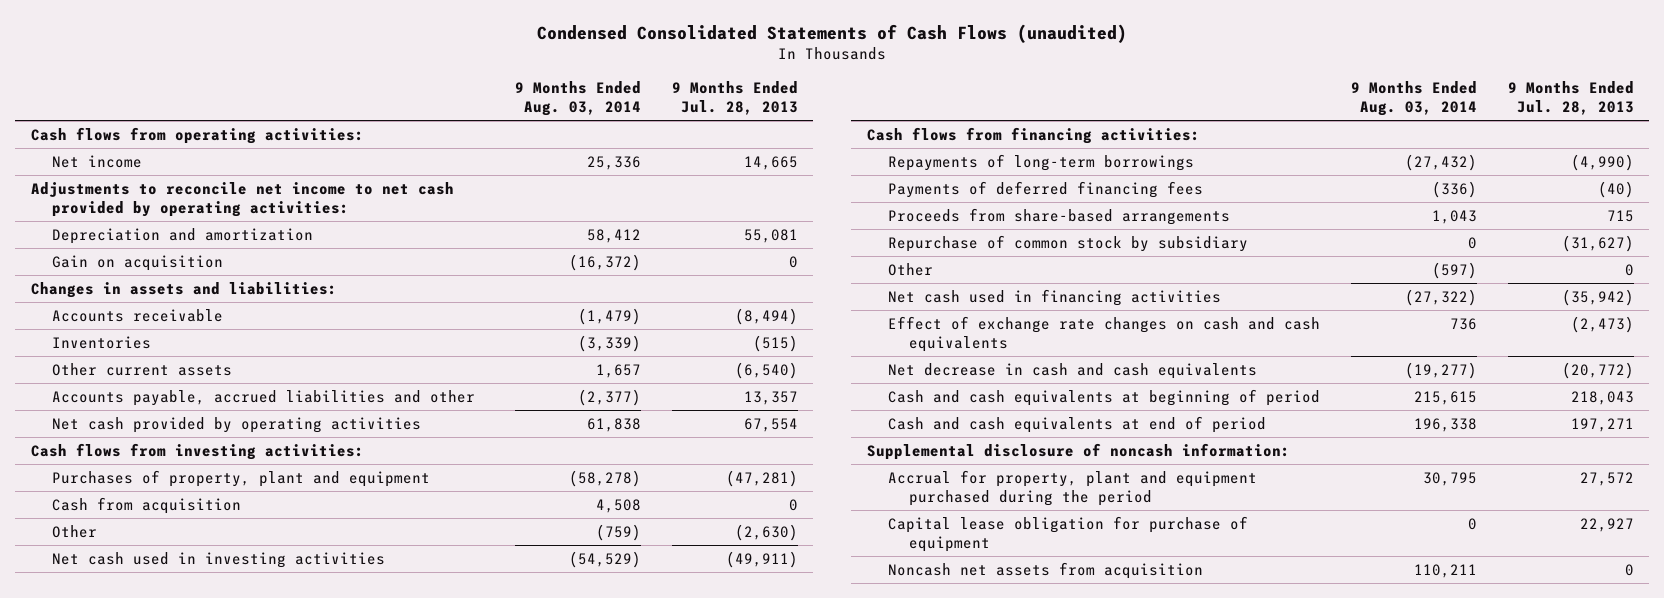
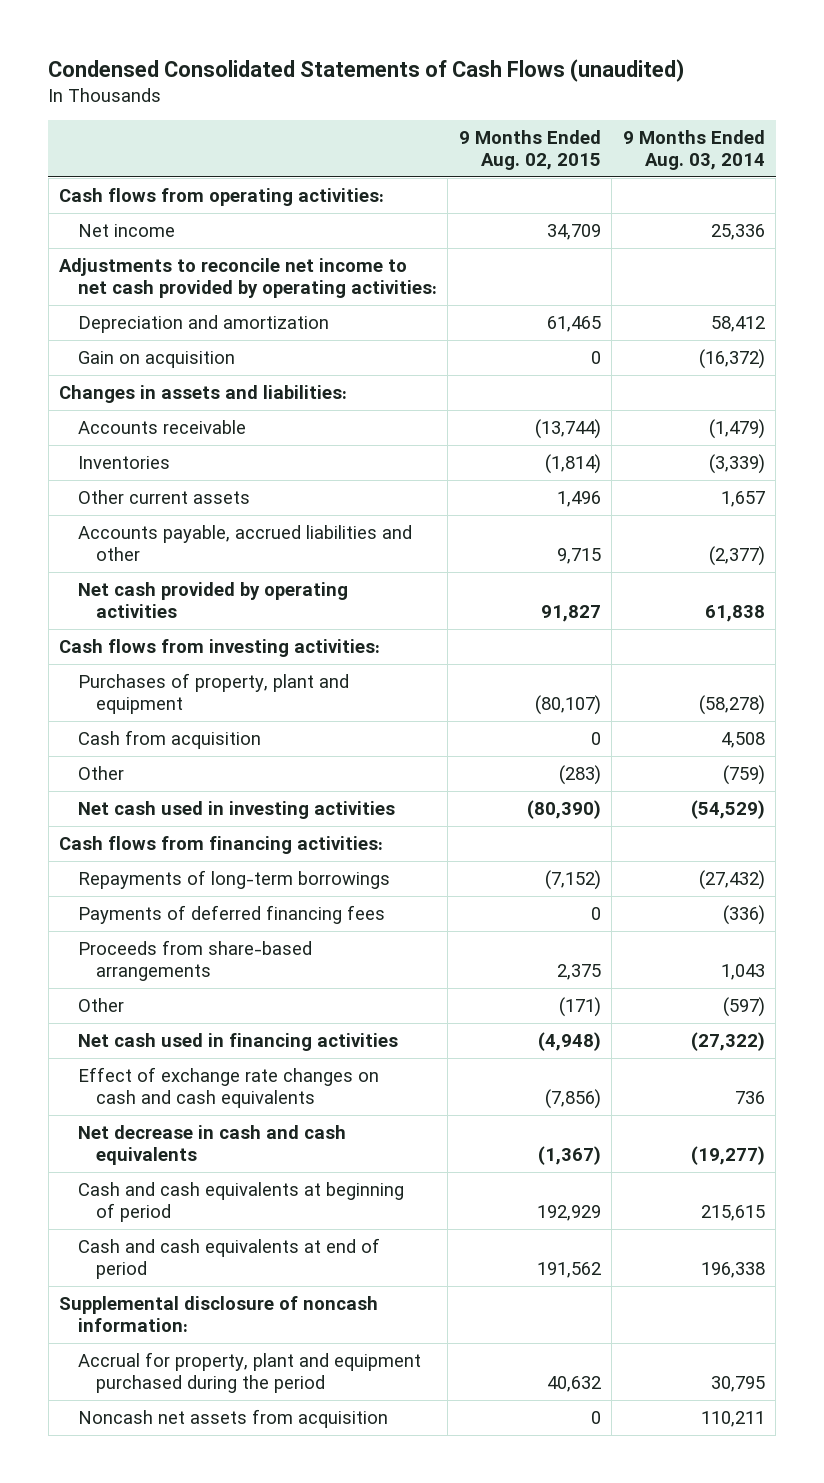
- | 9 Months Ended Aug. 03, 2014 | 9 Months Ended Jul. 28, 2013
+ | 9 Months Ended Aug. 02, 2015 | 9 Months Ended Aug. 03, 2014
- Repurchase of common stock by subsidiary | 0 | (31,627)
- Capital lease obligation for purchase of equipment | 0 | 22,927

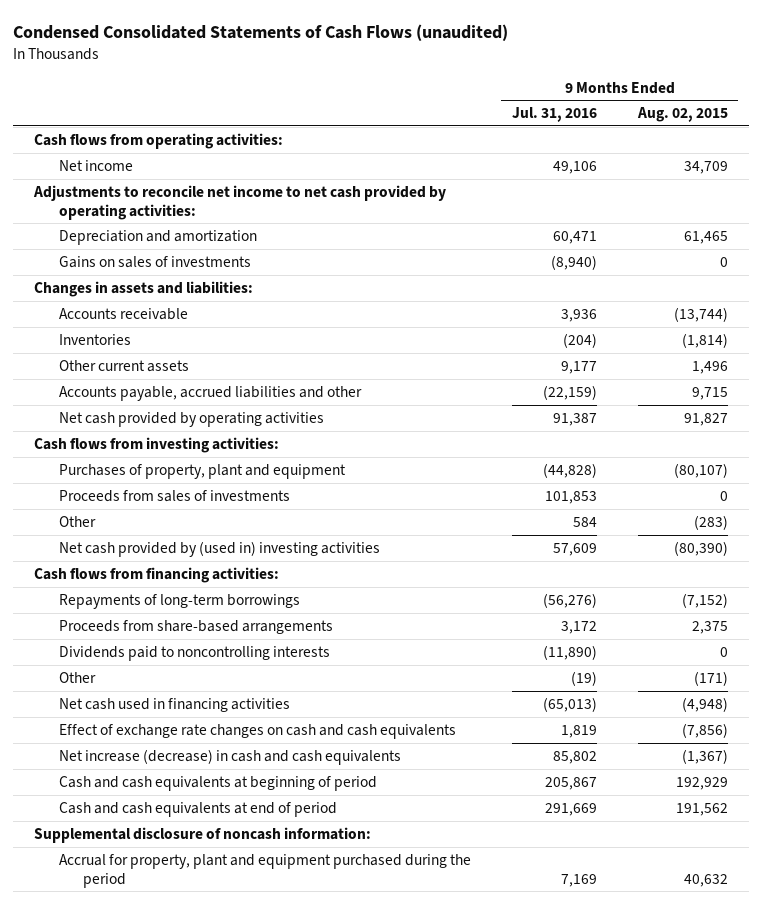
- | 9 Months Ended Aug. 02, 2015 | 9 Months Ended Aug. 03, 2014
+ | 9 Months Ended Jul. 31, 2016 | 9 Months Ended Aug. 02, 2015
- Gain on acquisition | 0 | (16,372)
+ Gains on sales of investments | (8,940) | 0
- Cash from acquisition | 0 | 4,508
+ Proceeds from sales of investments | 101,853 | 0
- Net cash used in investing activities | (80,390) | (54,529)
+ Net cash provided by (used in) investing activities | 57,609 | (80,390)
- Payments of deferred financing fees | 0 | (336)
+ Dividends paid to noncontrolling interests | (11,890) | 0
- Net decrease in cash and cash equivalents | (1,367) | (19,277)
+ Net increase (decrease) in cash and cash equivalents | 85,802 | (1,367)
- Noncash net assets from acquisition | 0 | 110,211

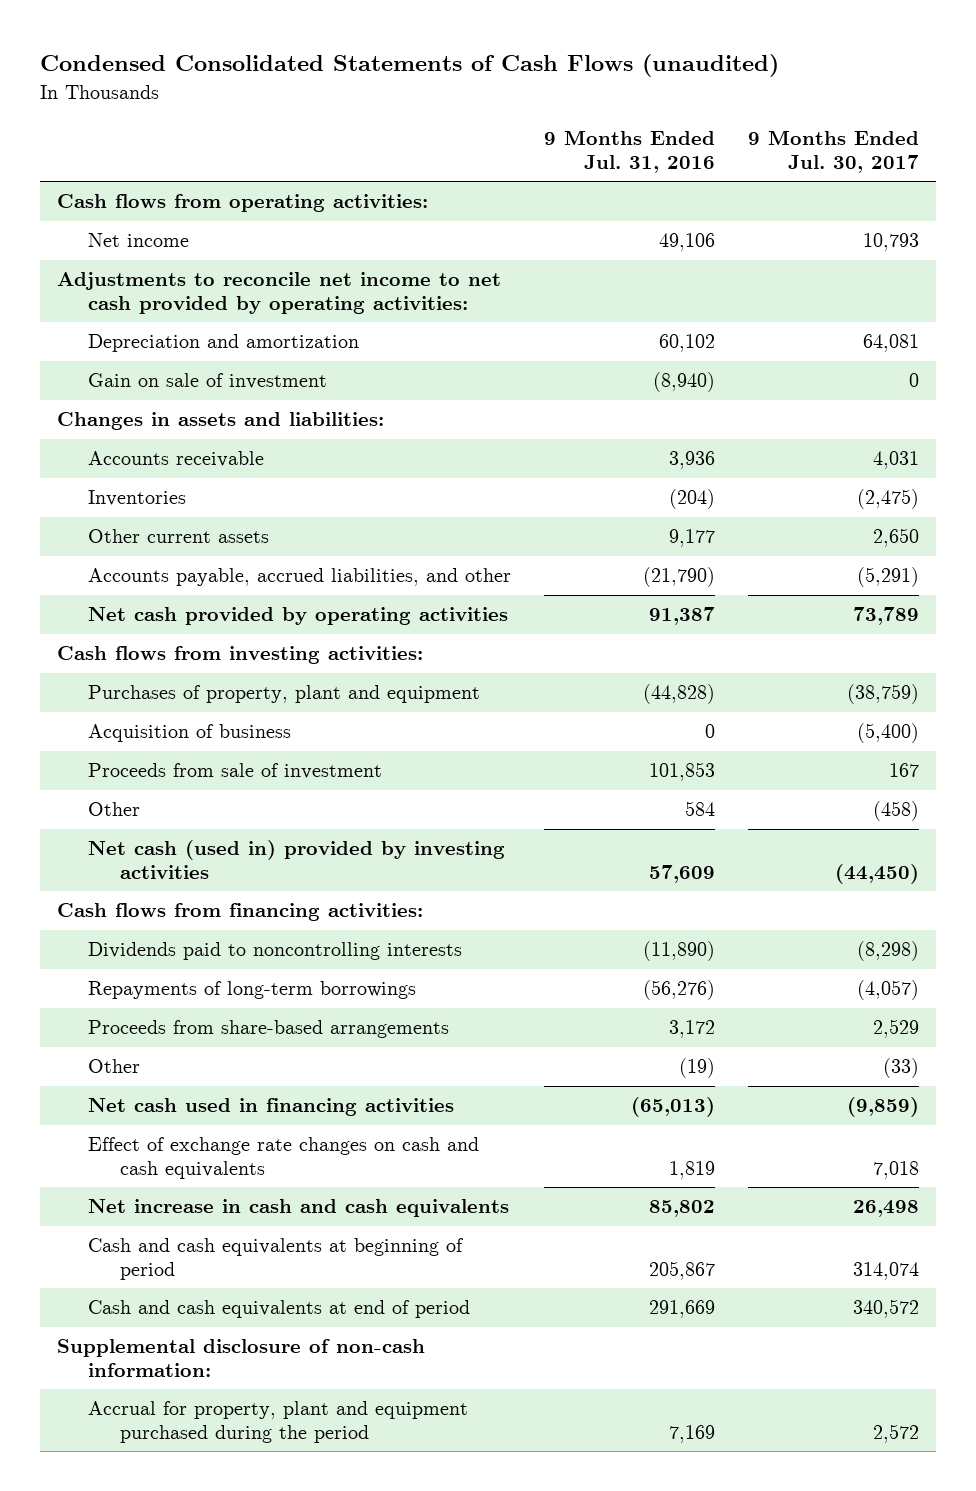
- | 9 Months Ended Jul. 31, 2016 | 9 Months Ended Aug. 02, 2015
+ | 9 Months Ended Jul. 31, 2016 | 9 Months Ended Jul. 30, 2017
- Depreciation and amortization | 60,471 | 61,465
- Gains on sales of investments | (8,940) | 0
+ Depreciation and amortization | 60,102 | 64,081
+ Gain on sale of investment | (8,940) | 0
- Accounts payable, accrued liabilities and other | (22,159) | 9,715
+ Accounts payable, accrued liabilities, and other | (21,790) | (5,291)
- Proceeds from sales of investments | 101,853 | 0
+ Acquisition of business | 0 | (5,400)
+ Proceeds from sale of investment | 101,853 | 167
- Net cash provided by (used in) investing activities | 57,609 | (80,390)
+ Net cash (used in) provided by investing activities | 57,609 | (44,450)
moved up: Dividends paid to noncontrolling interests | (11,890) | (8,298)
- Net increase (decrease) in cash and cash equivalents | 85,802 | (1,367)
+ Net increase in cash and cash equivalents | 85,802 | 26,498
- Supplemental disclosure of noncash information:
+ Supplemental disclosure of non-cash information:

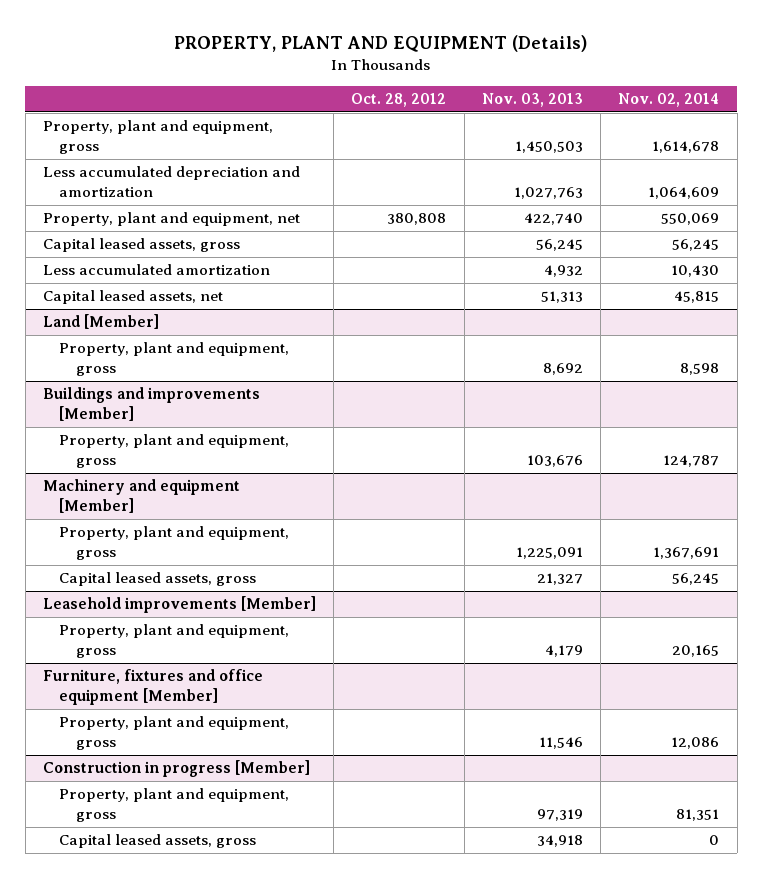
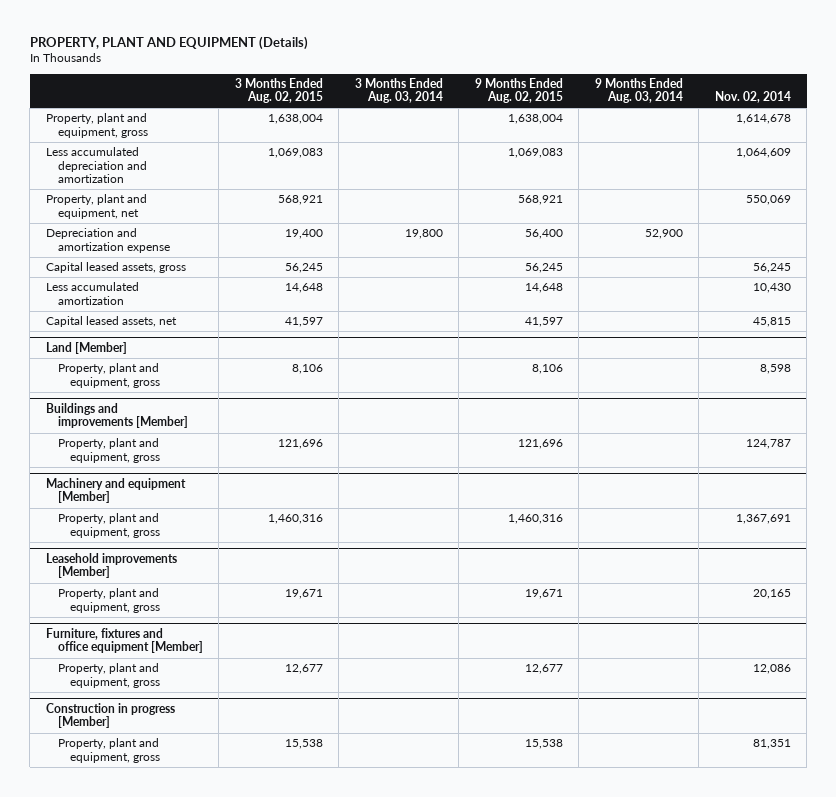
- | Oct. 28, 2012 | Nov. 03, 2013 | Nov. 02, 2014
+ | 3 Months Ended Aug. 02, 2015 | 3 Months Ended Aug. 03, 2014 | 9 Months Ended Aug. 02, 2015 | 9 Months Ended Aug. 03, 2014 | Nov. 02, 2014
+ Depreciation and amortization expense | 19,400 | 19,800 | 56,400 | 52,900 |
@ Machinery and equipment [Member]
- Capital leased assets, gross | | 21,327 | 56,245
@ Construction in progress [Member]
- Capital leased assets, gross | | 34,918 | 0

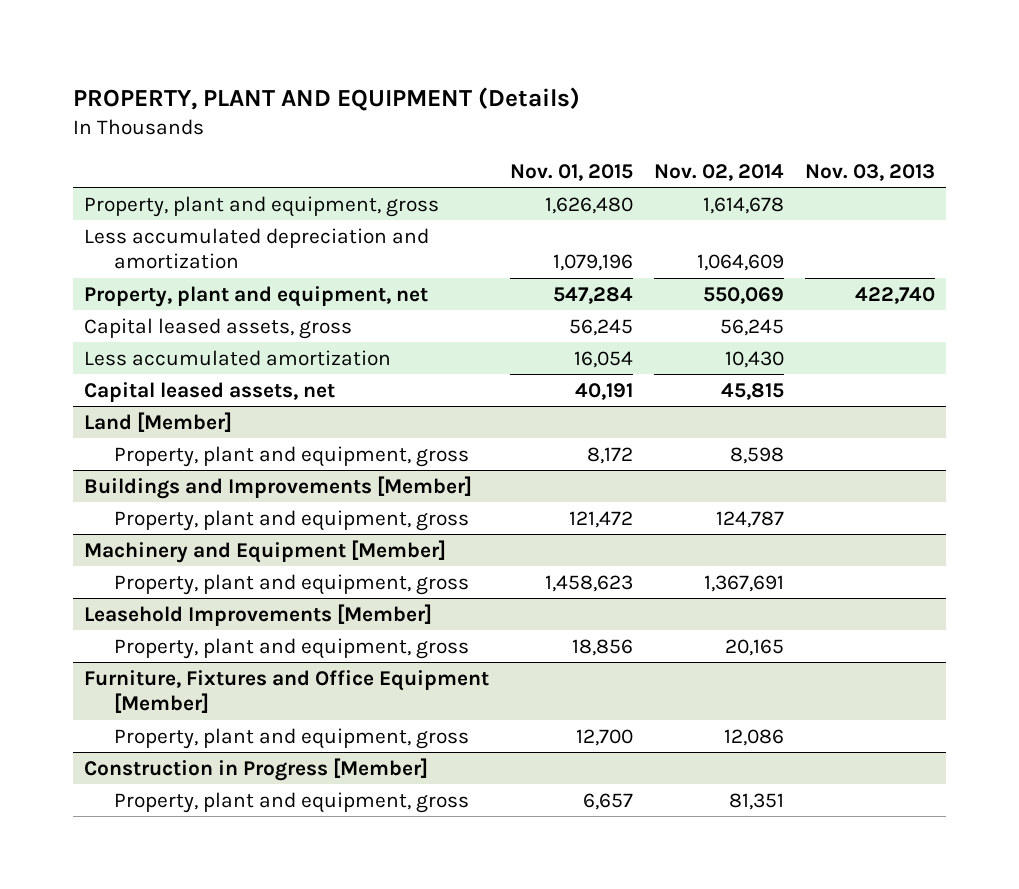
- | 3 Months Ended Aug. 02, 2015 | 3 Months Ended Aug. 03, 2014 | 9 Months Ended Aug. 02, 2015 | 9 Months Ended Aug. 03, 2014 | Nov. 02, 2014
+ | Nov. 01, 2015 | Nov. 02, 2014 | Nov. 03, 2013
- Depreciation and amortization expense | 19,400 | 19,800 | 56,400 | 52,900 |
- Buildings and improvements [Member]
+ Buildings and Improvements [Member]
- Machinery and equipment [Member]
+ Machinery and Equipment [Member]
- Leasehold improvements [Member]
+ Leasehold Improvements [Member]
- Furniture, fixtures and office equipment [Member]
+ Furniture, Fixtures and Office Equipment [Member]
- Construction in progress [Member]
+ Construction in Progress [Member]

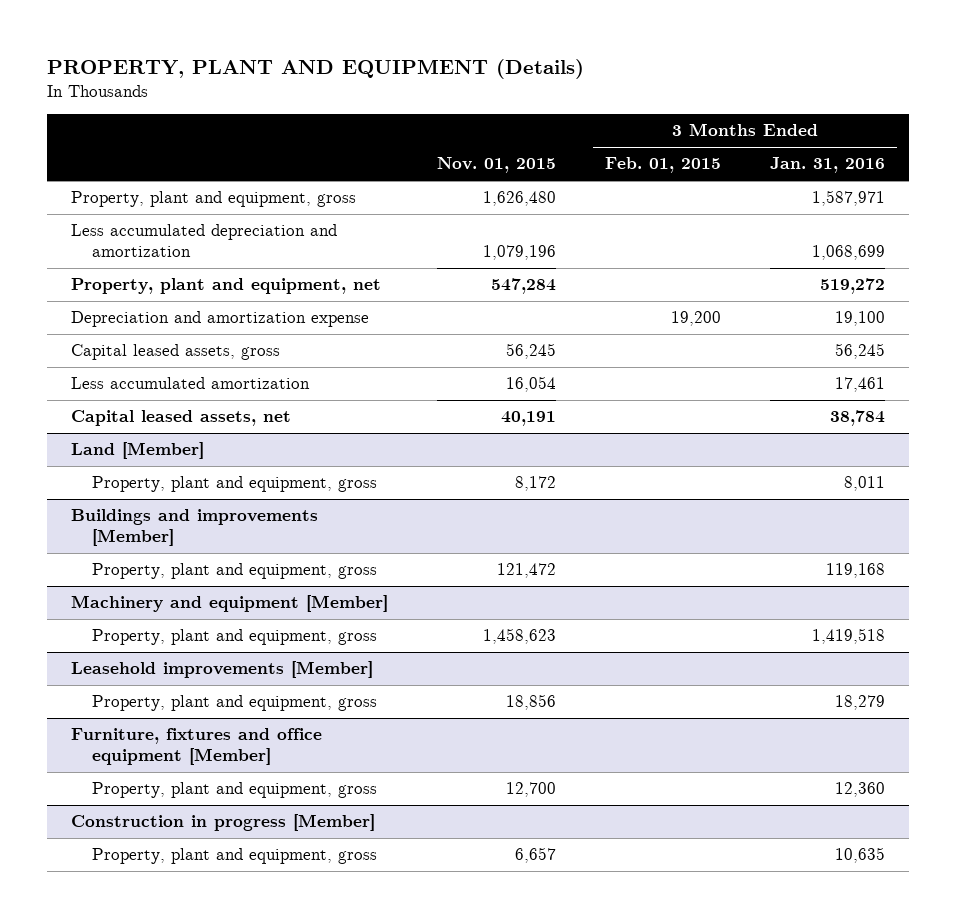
- | Nov. 01, 2015 | Nov. 02, 2014 | Nov. 03, 2013
+ | Nov. 01, 2015 | 3 Months Ended Feb. 01, 2015 | 3 Months Ended Jan. 31, 2016
+ Depreciation and amortization expense | | 19,200 | 19,100
- Buildings and Improvements [Member]
+ Buildings and improvements [Member]
- Machinery and Equipment [Member]
+ Machinery and equipment [Member]
- Leasehold Improvements [Member]
+ Leasehold improvements [Member]
- Furniture, Fixtures and Office Equipment [Member]
+ Furniture, fixtures and office equipment [Member]
- Construction in Progress [Member]
+ Construction in progress [Member]

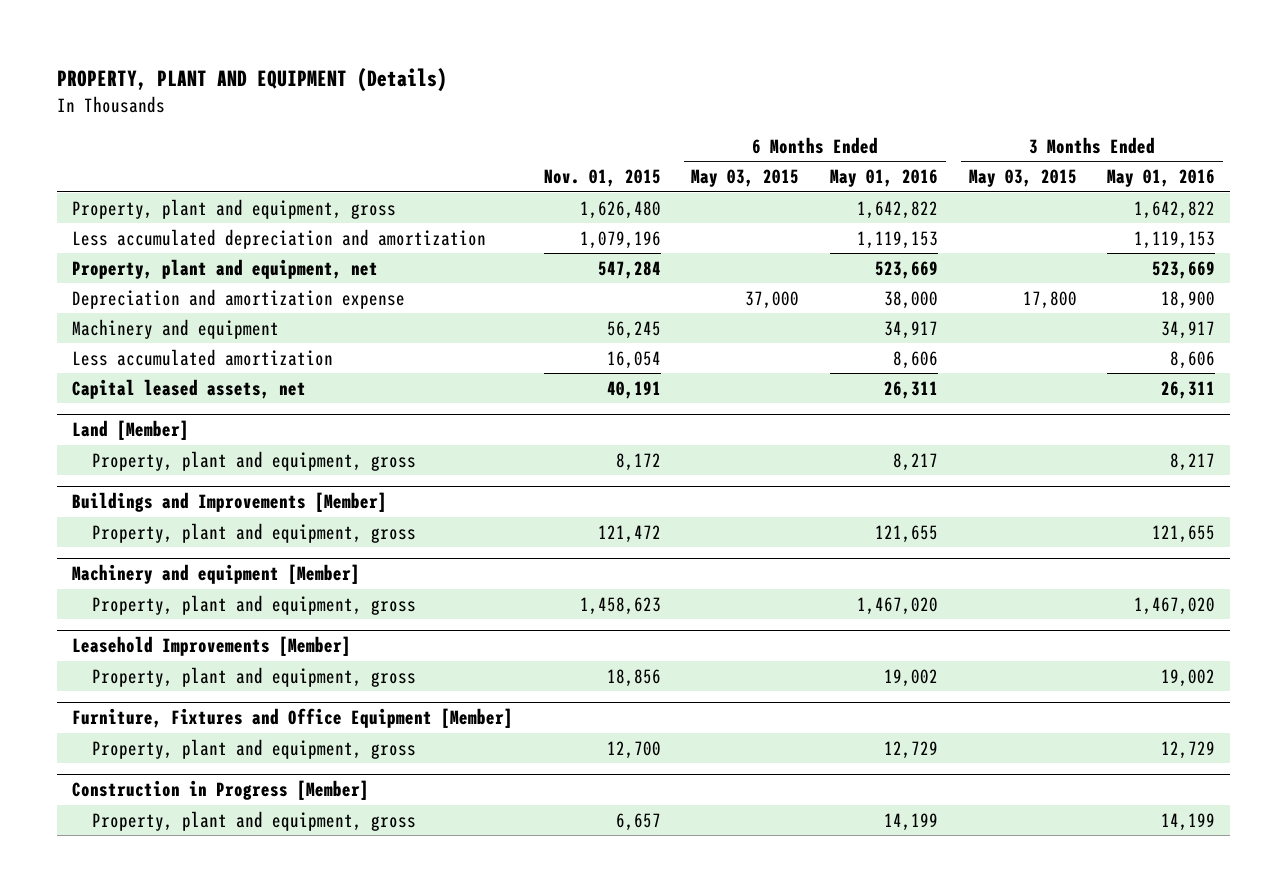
- | Nov. 01, 2015 | 3 Months Ended Feb. 01, 2015 | 3 Months Ended Jan. 31, 2016
+ | Nov. 01, 2015 | 6 Months Ended May 03, 2015 | 6 Months Ended May 01, 2016 | 3 Months Ended May 03, 2015 | 3 Months Ended May 01, 2016
- Capital leased assets, gross | 56,245 | | 56,245
+ Machinery and equipment | 56,245 | | 34,917 | | 34,917
- Buildings and improvements [Member]
+ Buildings and Improvements [Member]
- Leasehold improvements [Member]
+ Leasehold Improvements [Member]
- Furniture, fixtures and office equipment [Member]
+ Furniture, Fixtures and Office Equipment [Member]
- Construction in progress [Member]
+ Construction in Progress [Member]

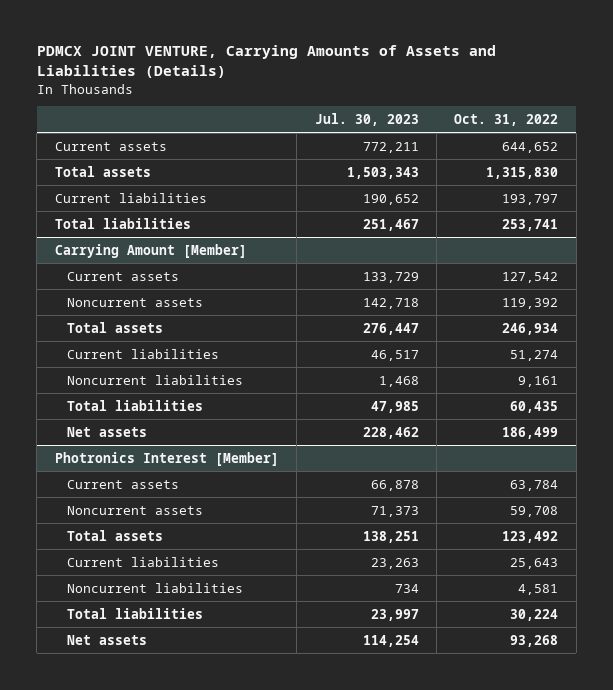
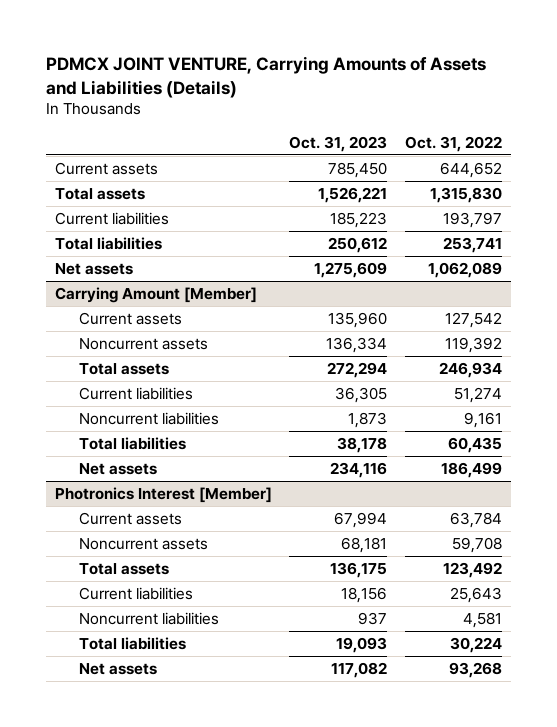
- | Jul. 30, 2023 | Oct. 31, 2022
+ | Oct. 31, 2023 | Oct. 31, 2022
+ Net assets | 1,275,609 | 1,062,089

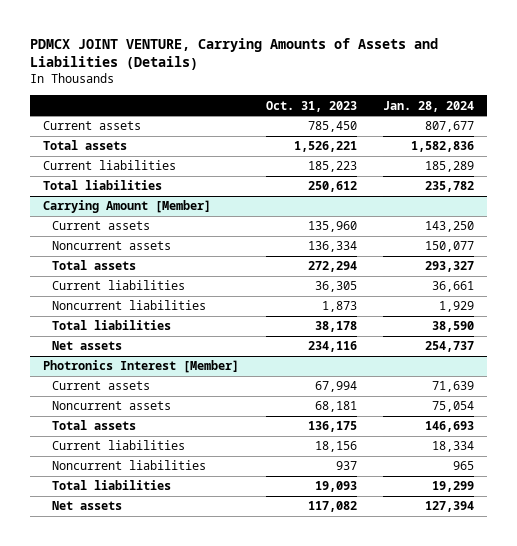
- | Oct. 31, 2023 | Oct. 31, 2022
+ | Oct. 31, 2023 | Jan. 28, 2024
- Net assets | 1,275,609 | 1,062,089

